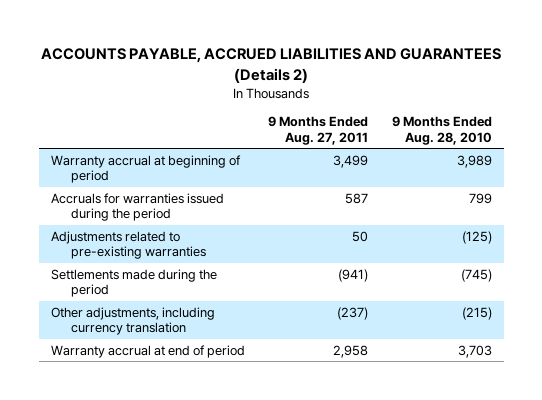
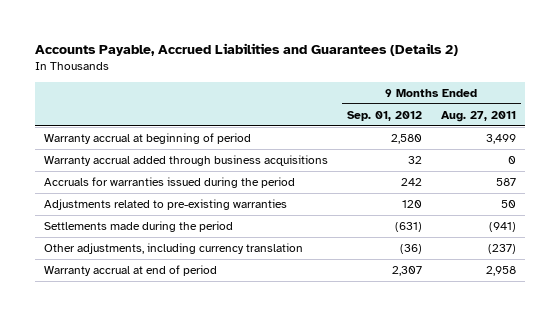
- ACCOUNTS PAYABLE, ACCRUED LIABILITIES AND GUARANTEES (Details 2)
+ Accounts Payable, Accrued Liabilities and Guarantees (Details 2)
- | 9 Months Ended Aug. 27, 2011 | 9 Months Ended Aug. 28, 2010
+ | 9 Months Ended Sep. 01, 2012 | 9 Months Ended Aug. 27, 2011
+ Warranty accrual added through business acquisitions | 32 | 0

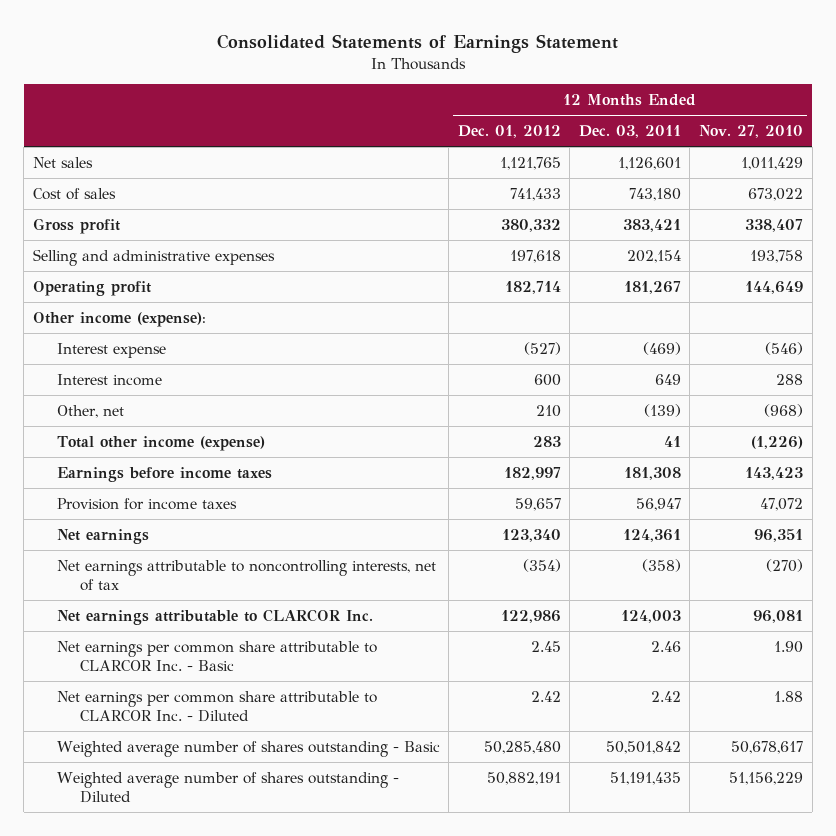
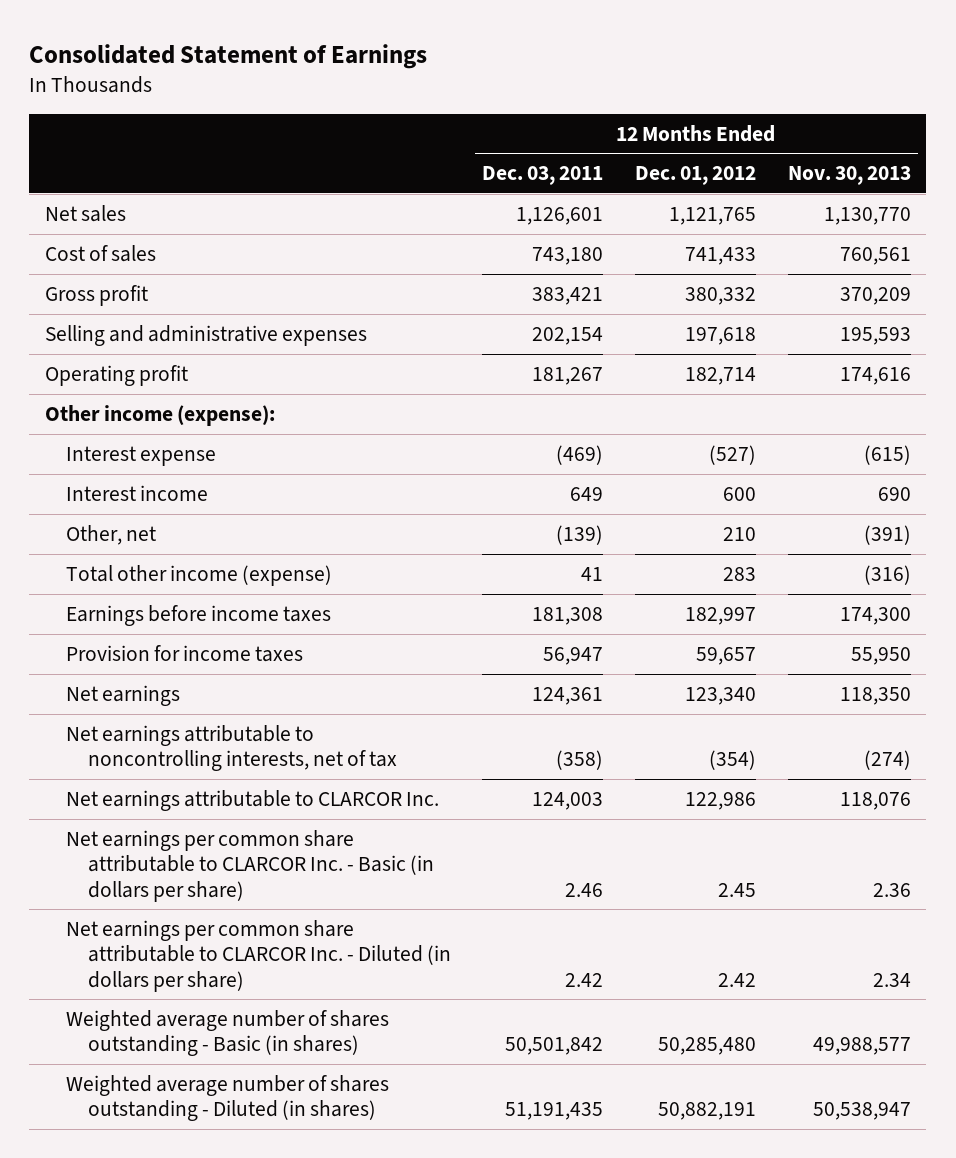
- Consolidated Statements of Earnings Statement
+ Consolidated Statement of Earnings
- | 12 Months Ended Dec. 01, 2012 | 12 Months Ended Dec. 03, 2011 | 12 Months Ended Nov. 27, 2010
+ | 12 Months Ended Dec. 03, 2011 | 12 Months Ended Dec. 01, 2012 | 12 Months Ended Nov. 30, 2013
- Net earnings per common share attributable to CLARCOR Inc. - Basic | 2.45 | 2.46 | 1.90
- Net earnings per common share attributable to CLARCOR Inc. - Diluted | 2.42 | 2.42 | 1.88
- Weighted average number of shares outstanding - Basic | 50,285,480 | 50,501,842 | 50,678,617
- Weighted average number of shares outstanding - Diluted | 50,882,191 | 51,191,435 | 51,156,229
+ Net earnings per common share attributable to CLARCOR Inc. - Basic (in dollars per share) | 2.46 | 2.45 | 2.36
+ Net earnings per common share attributable to CLARCOR Inc. - Diluted (in dollars per share) | 2.42 | 2.42 | 2.34
+ Weighted average number of shares outstanding - Basic (in shares) | 50,501,842 | 50,285,480 | 49,988,577
+ Weighted average number of shares outstanding - Diluted (in shares) | 51,191,435 | 50,882,191 | 50,538,947

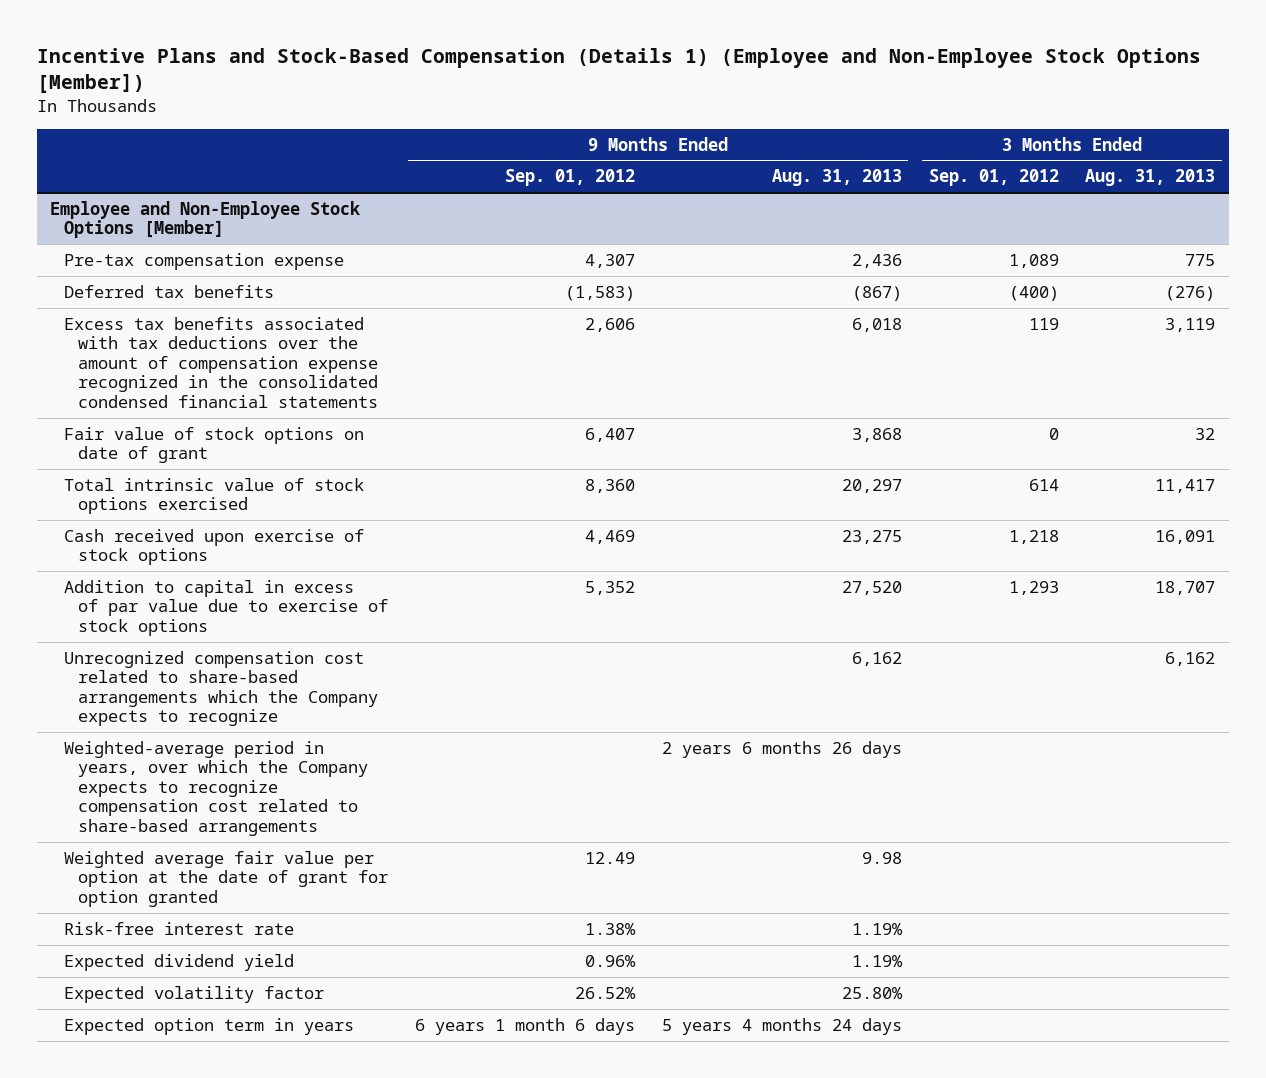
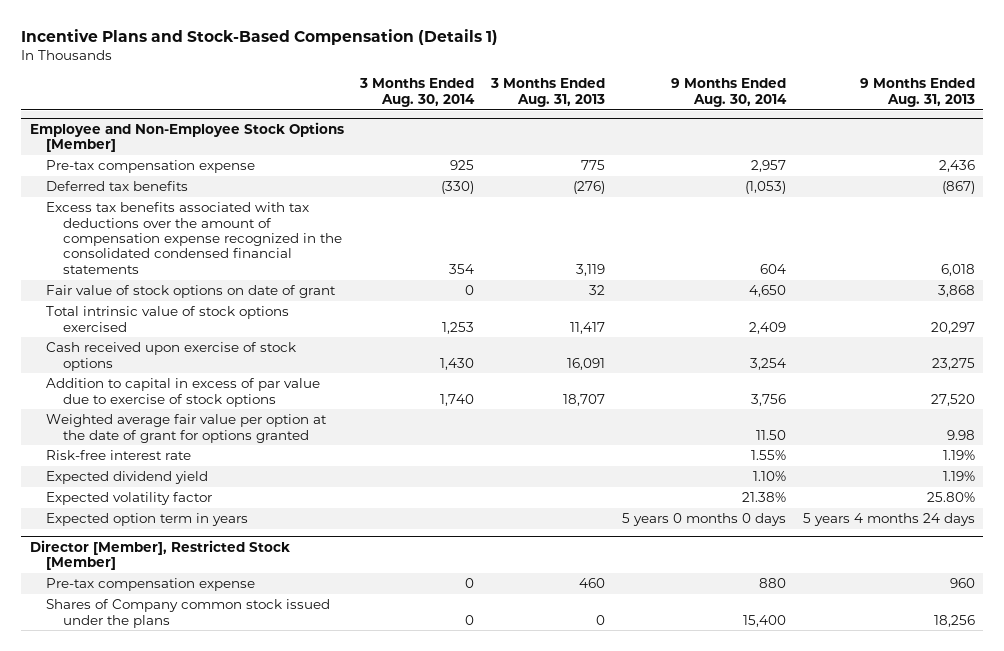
- Incentive Plans and Stock-Based Compensation (Details 1) (Employee and Non-Employee Stock Options [Member])
+ Incentive Plans and Stock-Based Compensation (Details 1)
- | 9 Months Ended Sep. 01, 2012 | 9 Months Ended Aug. 31, 2013 | 3 Months Ended Sep. 01, 2012 | 3 Months Ended Aug. 31, 2013
+ | 3 Months Ended Aug. 30, 2014 | 3 Months Ended Aug. 31, 2013 | 9 Months Ended Aug. 30, 2014 | 9 Months Ended Aug. 31, 2013
@ Employee and Non-Employee Stock Options [Member]
- Unrecognized compensation cost related to share-based arrangements which the Company expects to recognize | | 6,162 | | 6,162
- Weighted-average period in years, over which the Company expects to recognize compensation cost related to share-based arrangements | | 2 years 6 months 26 days | |
- Weighted average fair value per option at the date of grant for option granted | 12.49 | 9.98 | |
+ Weighted average fair value per option at the date of grant for options granted | | | 11.50 | 9.98
+ Director [Member], Restricted Stock [Member]
+ Pre-tax compensation expense | 0 | 460 | 880 | 960
+ Shares of Company common stock issued under the plans | 0 | 0 | 15,400 | 18,256

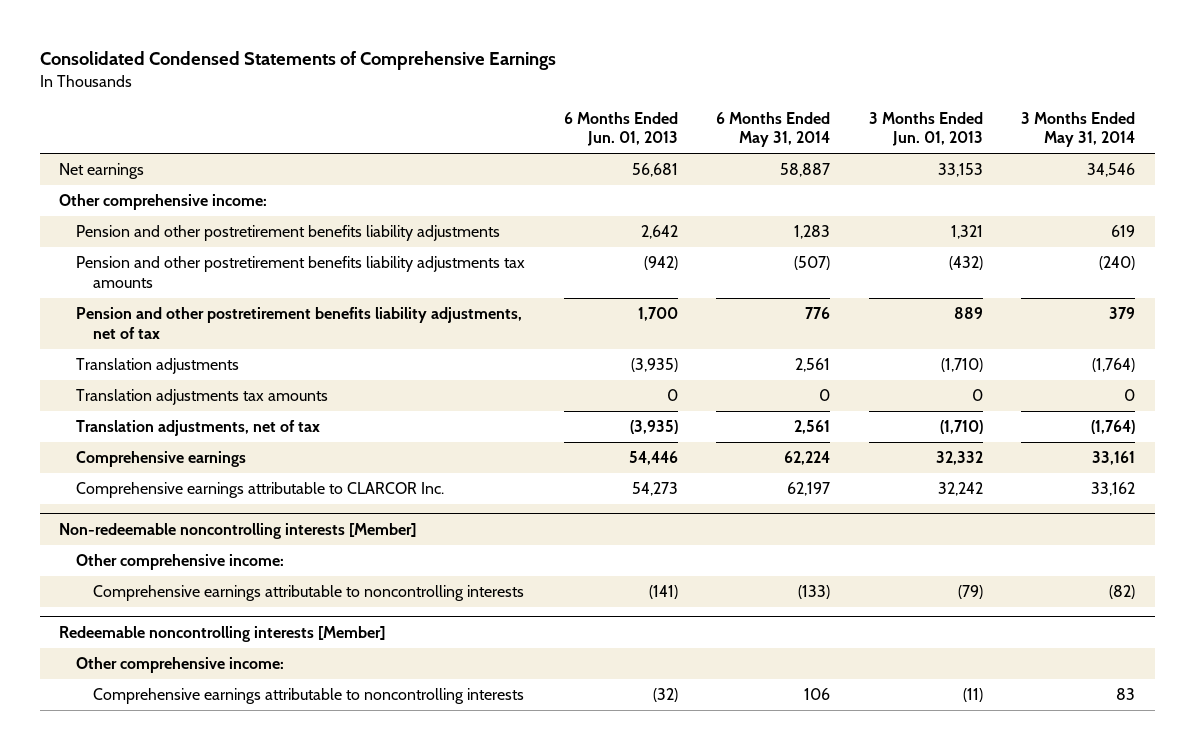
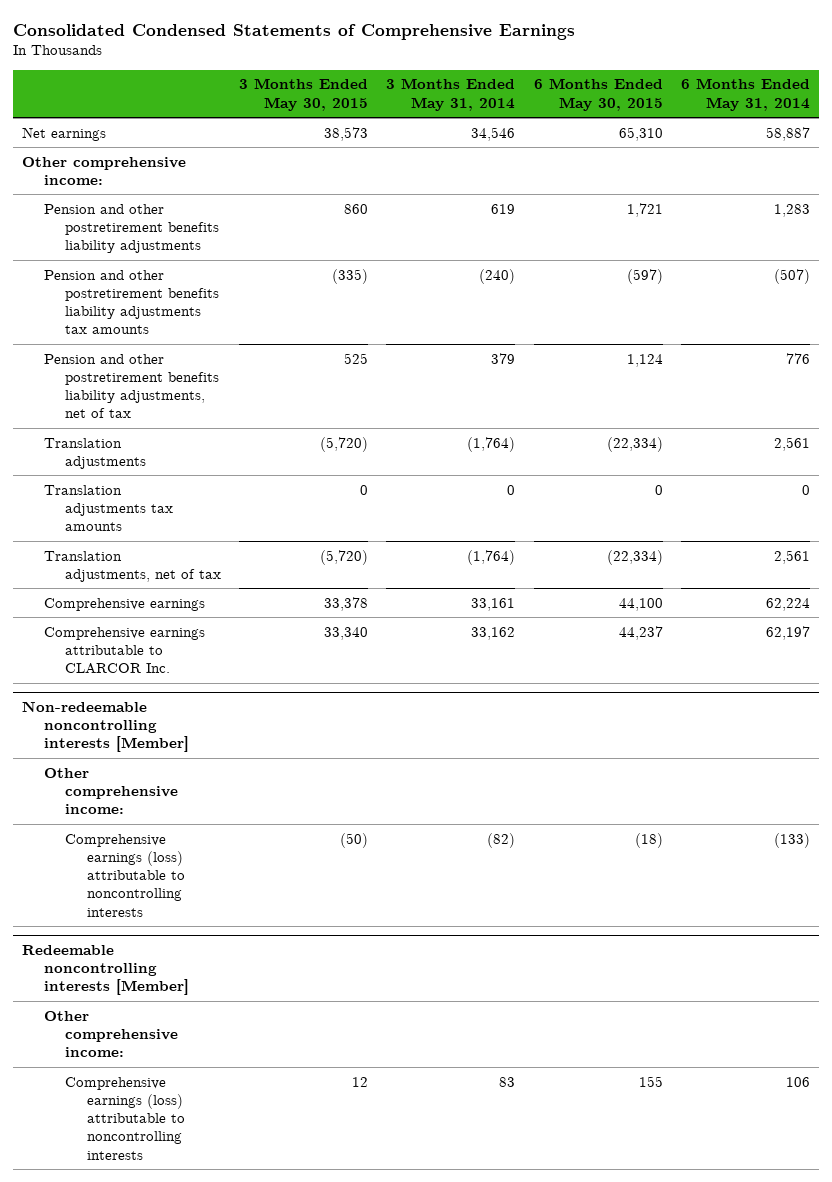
- | 6 Months Ended Jun. 01, 2013 | 6 Months Ended May 31, 2014 | 3 Months Ended Jun. 01, 2013 | 3 Months Ended May 31, 2014
+ | 3 Months Ended May 30, 2015 | 3 Months Ended May 31, 2014 | 6 Months Ended May 30, 2015 | 6 Months Ended May 31, 2014
@ Non-redeemable noncontrolling interests [Member]
- Comprehensive earnings attributable to noncontrolling interests | (141) | (133) | (79) | (82)
+ Comprehensive earnings (loss) attributable to noncontrolling interests | (50) | (82) | (18) | (133)
@ Redeemable noncontrolling interests [Member]
- Comprehensive earnings attributable to noncontrolling interests | (32) | 106 | (11) | 83
+ Comprehensive earnings (loss) attributable to noncontrolling interests | 12 | 83 | 155 | 106

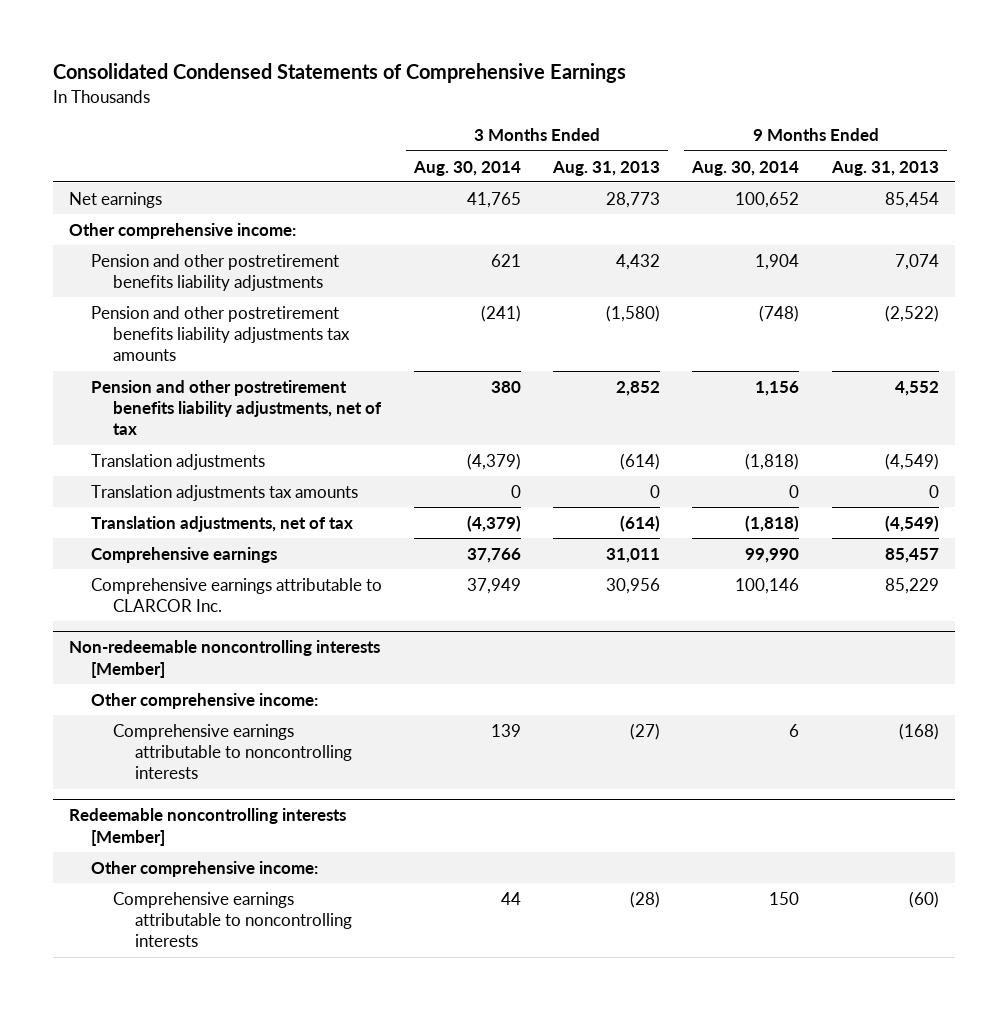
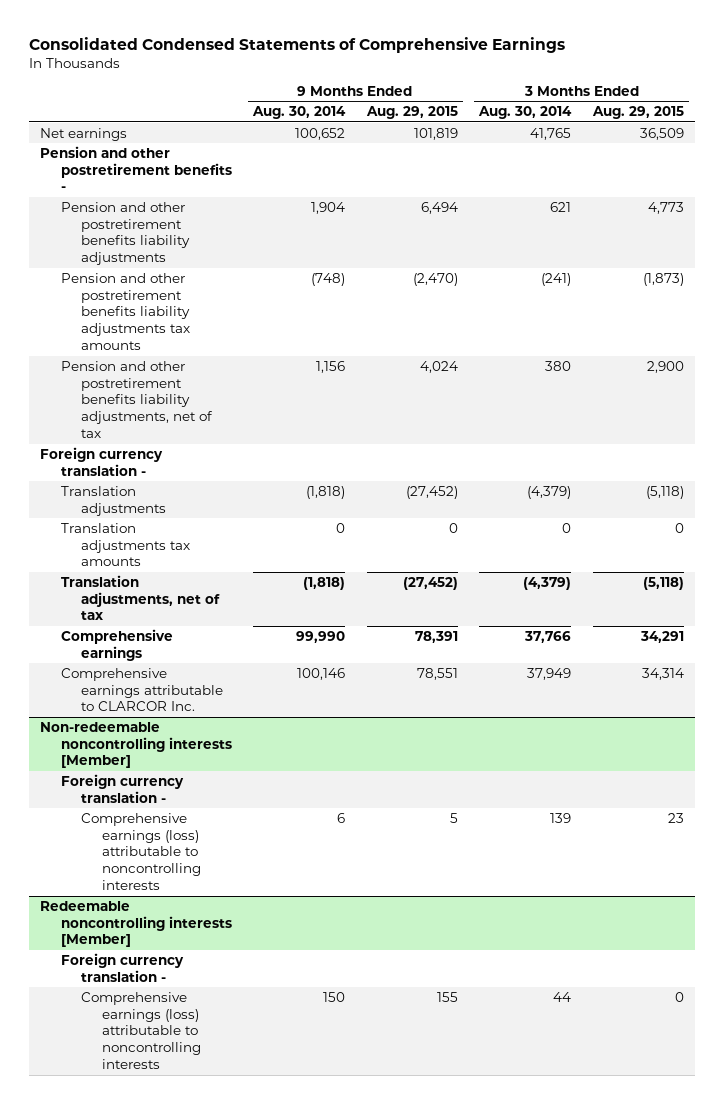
- | 3 Months Ended Aug. 30, 2014 | 3 Months Ended Aug. 31, 2013 | 9 Months Ended Aug. 30, 2014 | 9 Months Ended Aug. 31, 2013
+ | 9 Months Ended Aug. 30, 2014 | 9 Months Ended Aug. 29, 2015 | 3 Months Ended Aug. 30, 2014 | 3 Months Ended Aug. 29, 2015
- Other comprehensive income:
+ Pension and other postretirement benefits -
+ Foreign currency translation -
@ Non-redeemable noncontrolling interests [Member]
- Other comprehensive income:
- Comprehensive earnings attributable to noncontrolling interests | 139 | (27) | 6 | (168)
+ Foreign currency translation -
+ Comprehensive earnings (loss) attributable to noncontrolling interests | 6 | 5 | 139 | 23
@ Redeemable noncontrolling interests [Member]
- Other comprehensive income:
- Comprehensive earnings attributable to noncontrolling interests | 44 | (28) | 150 | (60)
+ Foreign currency translation -
+ Comprehensive earnings (loss) attributable to noncontrolling interests | 150 | 155 | 44 | 0

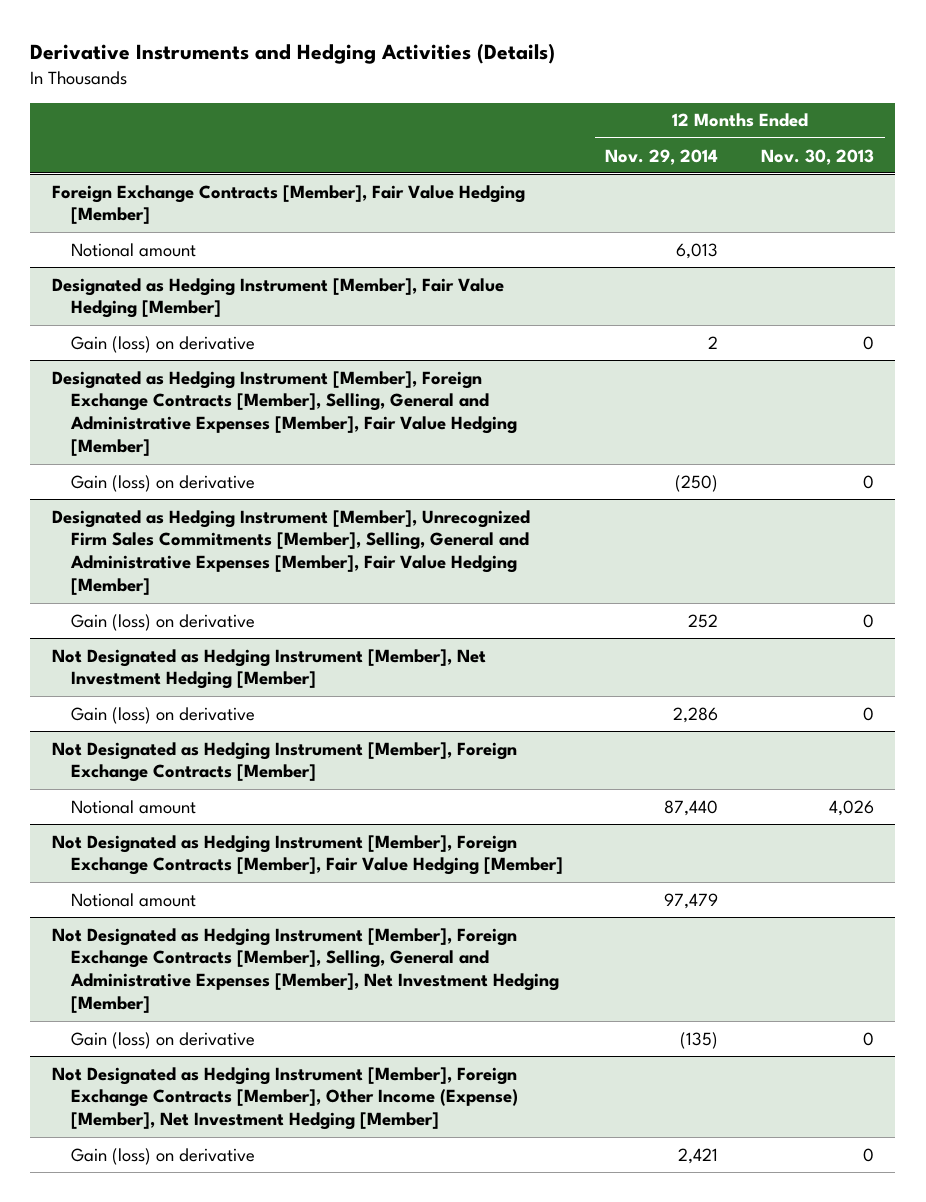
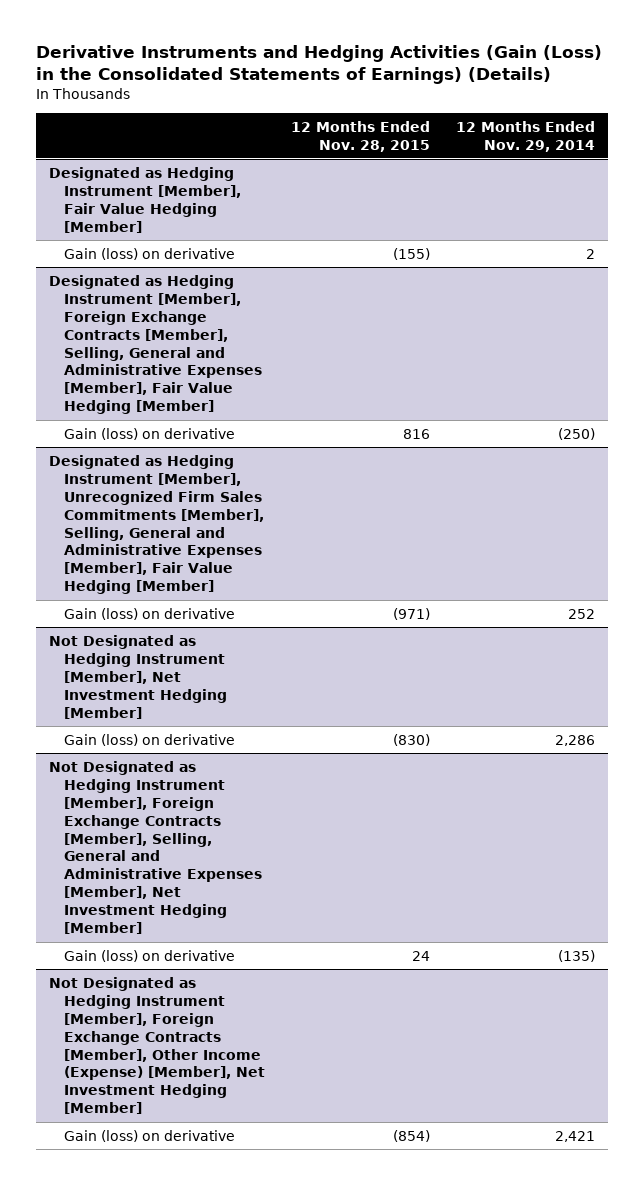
- Derivative Instruments and Hedging Activities (Details)
+ Derivative Instruments and Hedging Activities (Gain (Loss) in the Consolidated Statements of Earnings) (Details)
- | 12 Months Ended Nov. 29, 2014 | 12 Months Ended Nov. 30, 2013
+ | 12 Months Ended Nov. 28, 2015 | 12 Months Ended Nov. 29, 2014
- Foreign Exchange Contracts [Member], Fair Value Hedging [Member]
- Notional amount | 6,013 |
- Not Designated as Hedging Instrument [Member], Foreign Exchange Contracts [Member]
- Notional amount | 87,440 | 4,026
- Not Designated as Hedging Instrument [Member], Foreign Exchange Contracts [Member], Fair Value Hedging [Member]
- Notional amount | 97,479 |

